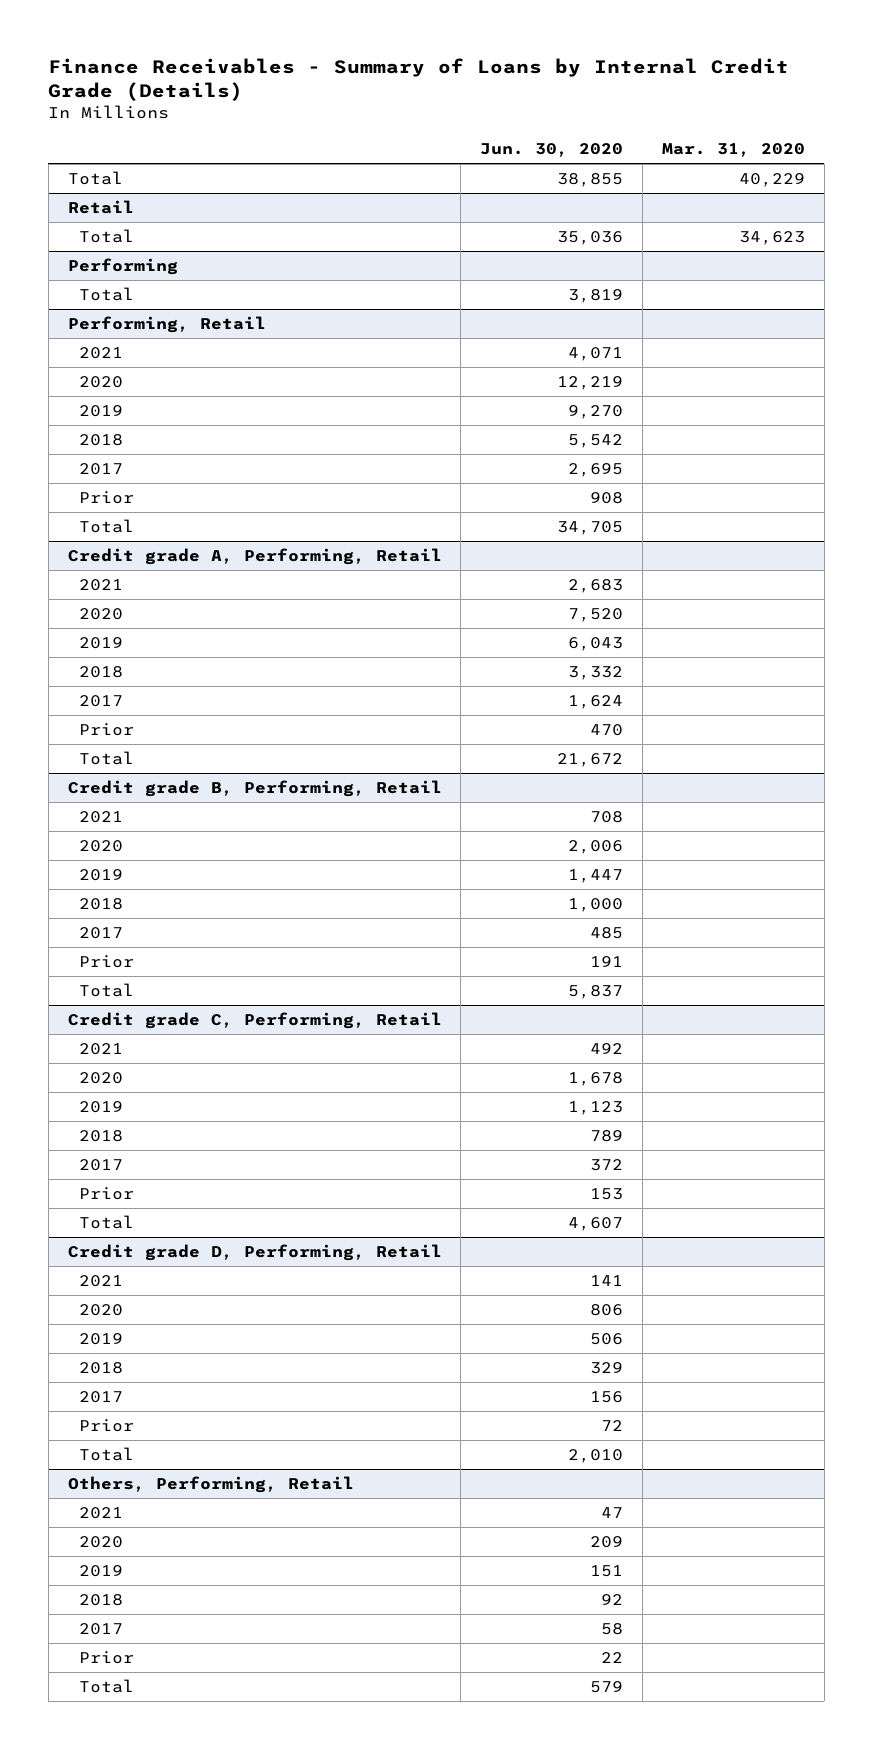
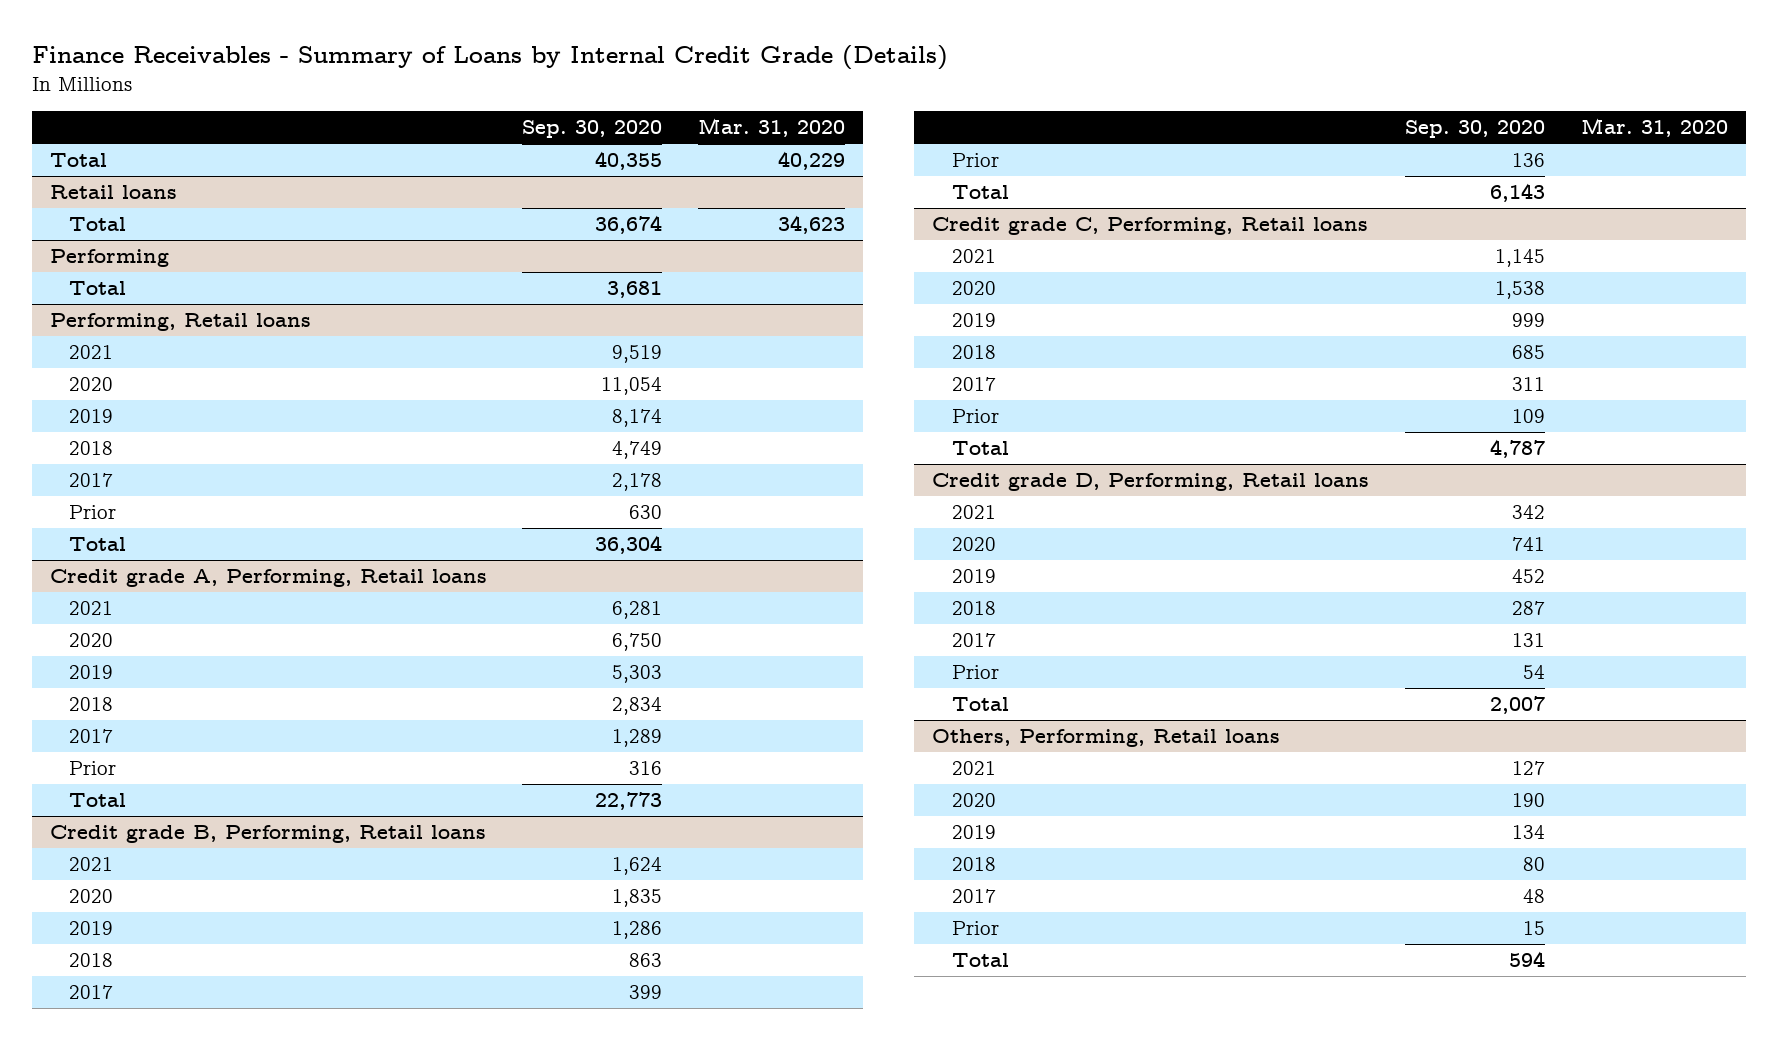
- | Jun. 30, 2020 | Mar. 31, 2020
+ | Sep. 30, 2020 | Mar. 31, 2020
- Retail
+ Retail loans
- Performing, Retail
+ Performing, Retail loans
- Credit grade A, Performing, Retail
+ Credit grade A, Performing, Retail loans
- Credit grade B, Performing, Retail
+ Credit grade B, Performing, Retail loans
- Credit grade C, Performing, Retail
+ Credit grade C, Performing, Retail loans
- Credit grade D, Performing, Retail
+ Credit grade D, Performing, Retail loans
- Others, Performing, Retail
+ Others, Performing, Retail loans

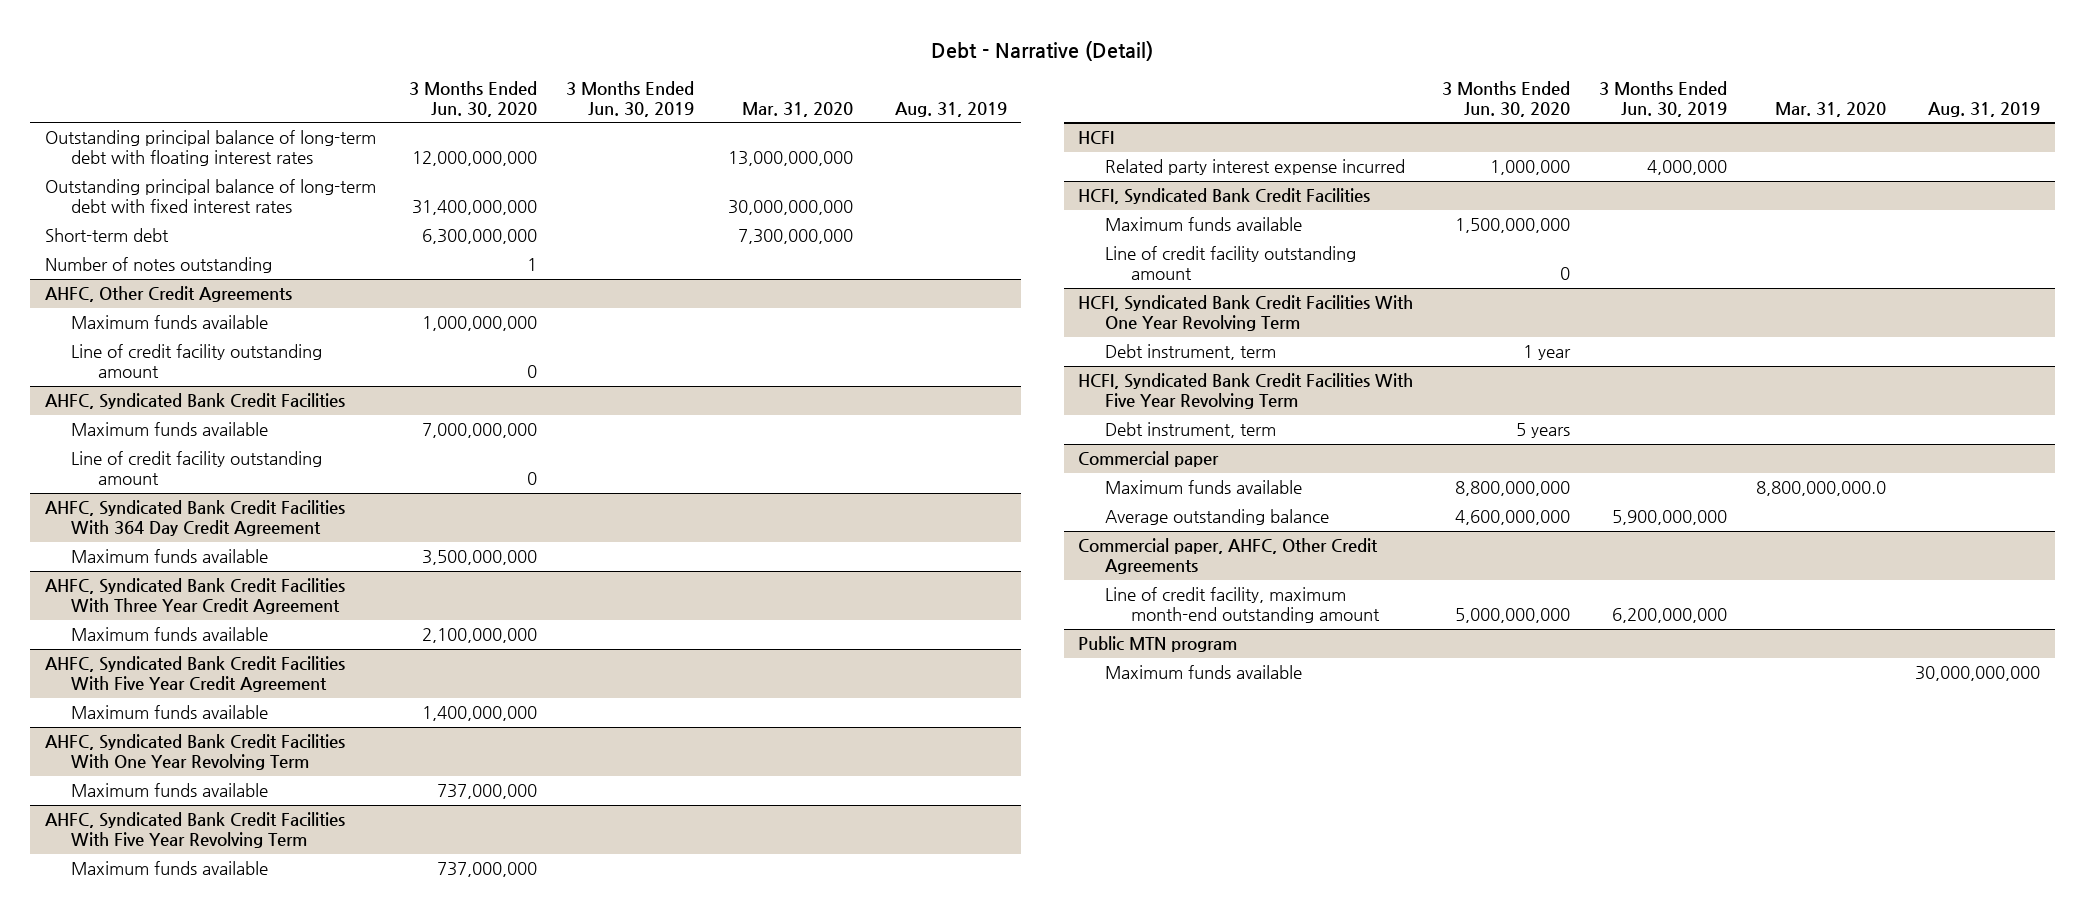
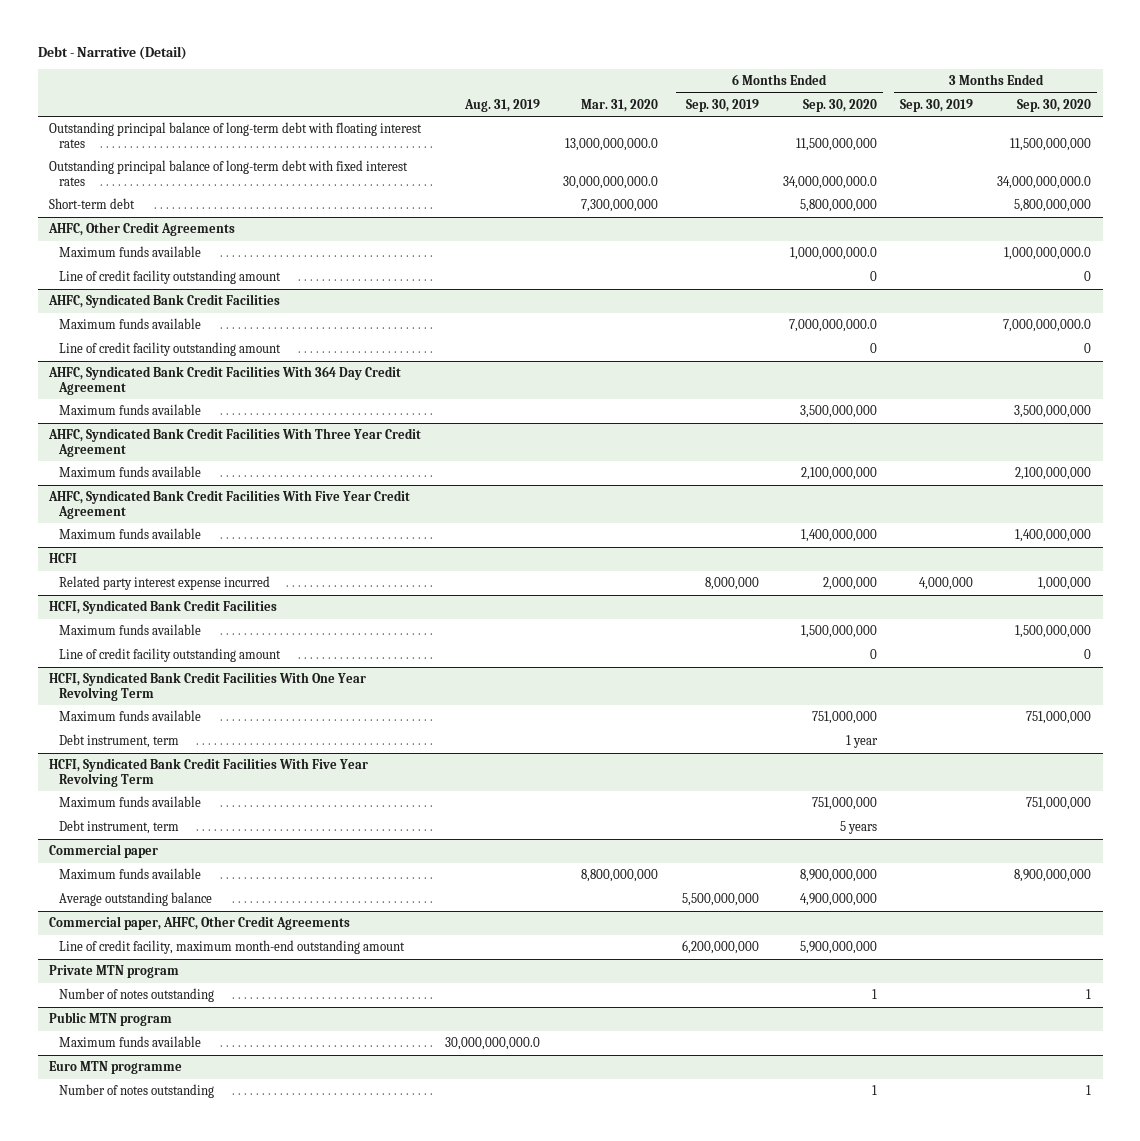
- | 3 Months Ended Jun. 30, 2020 | 3 Months Ended Jun. 30, 2019 | Mar. 31, 2020 | Aug. 31, 2019
+ | Aug. 31, 2019 | Mar. 31, 2020 | 6 Months Ended Sep. 30, 2019 | 6 Months Ended Sep. 30, 2020 | 3 Months Ended Sep. 30, 2019 | 3 Months Ended Sep. 30, 2020
- Outstanding principal balance of long-term debt with floating interest rates | 12,000,000,000 | | 13,000,000,000 |
- Outstanding principal balance of long-term debt with fixed interest rates | 31,400,000,000 | | 30,000,000,000 |
+ Outstanding principal balance of long-term debt with floating interest rates | | 13,000,000,000.0 | | 11,500,000,000 | | 11,500,000,000
+ Outstanding principal balance of long-term debt with fixed interest rates | | 30,000,000,000.0 | | 34,000,000,000.0 | | 34,000,000,000.0
- Number of notes outstanding | 1 | | |
- AHFC, Syndicated Bank Credit Facilities With One Year Revolving Term
- Maximum funds available | 737,000,000 | | |
- AHFC, Syndicated Bank Credit Facilities With Five Year Revolving Term
- Maximum funds available | 737,000,000 | | |
@ HCFI, Syndicated Bank Credit Facilities With One Year Revolving Term
+ Maximum funds available | | | | 751,000,000 | | 751,000,000
@ HCFI, Syndicated Bank Credit Facilities With Five Year Revolving Term
+ Maximum funds available | | | | 751,000,000 | | 751,000,000
@ Commercial paper
- Maximum funds available | 8,800,000,000 | | 8,800,000,000.0 |
+ Maximum funds available | | 8,800,000,000 | | 8,900,000,000 | | 8,900,000,000
+ Private MTN program
+ Number of notes outstanding | | | | 1 | | 1
@ Public MTN program
- Maximum funds available | | | | 30,000,000,000
+ Maximum funds available | 30,000,000,000.0 | | | | |
+ Euro MTN programme
+ Number of notes outstanding | | | | 1 | | 1

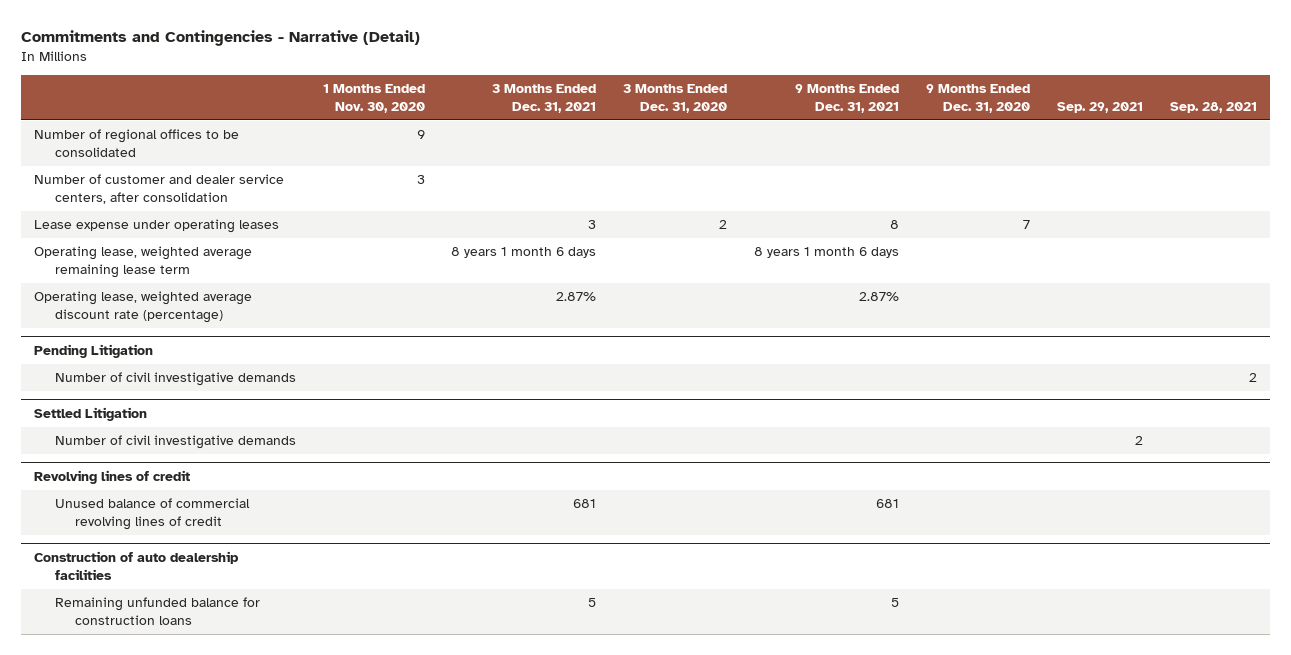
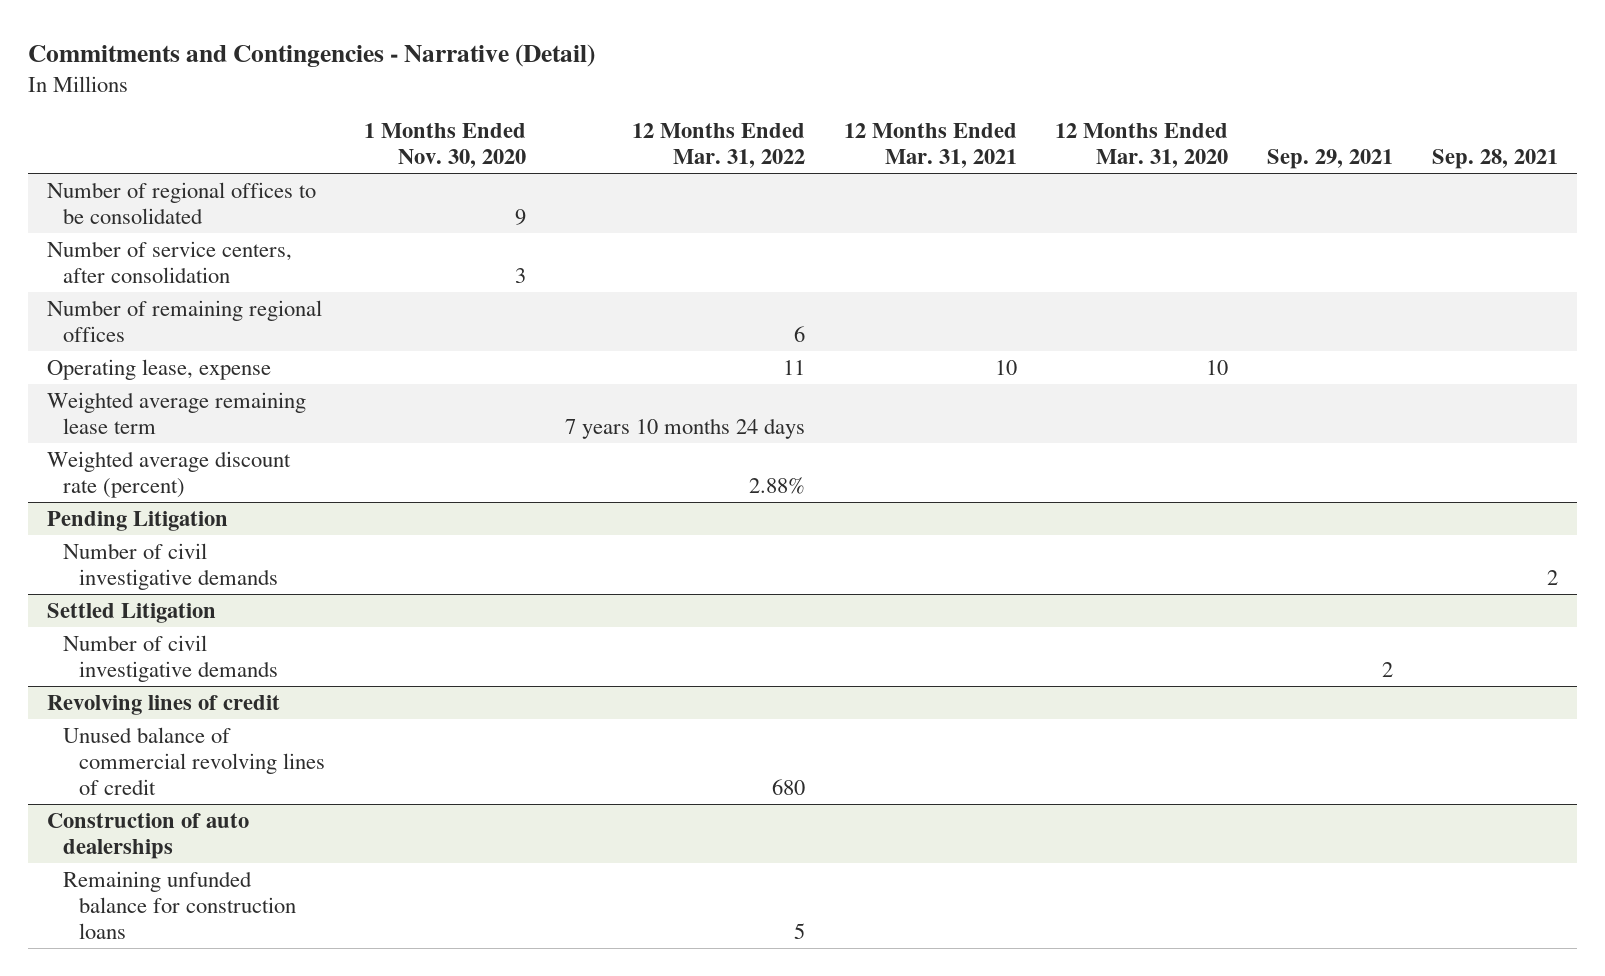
- | 1 Months Ended Nov. 30, 2020 | 3 Months Ended Dec. 31, 2021 | 3 Months Ended Dec. 31, 2020 | 9 Months Ended Dec. 31, 2021 | 9 Months Ended Dec. 31, 2020 | Sep. 29, 2021 | Sep. 28, 2021
+ | 1 Months Ended Nov. 30, 2020 | 12 Months Ended Mar. 31, 2022 | 12 Months Ended Mar. 31, 2021 | 12 Months Ended Mar. 31, 2020 | Sep. 29, 2021 | Sep. 28, 2021
- Number of customer and dealer service centers, after consolidation | 3 | | | | | |
- Lease expense under operating leases | | 3 | 2 | 8 | 7 | |
- Operating lease, weighted average remaining lease term | | 8 years 1 month 6 days | | 8 years 1 month 6 days | | |
- Operating lease, weighted average discount rate (percentage) | | 2.87% | | 2.87% | | |
+ Number of service centers, after consolidation | 3 | | | | |
+ Number of remaining regional offices | | 6 | | | |
+ Operating lease, expense | | 11 | 10 | 10 | |
+ Weighted average remaining lease term | | 7 years 10 months 24 days | | | |
+ Weighted average discount rate (percent) | | 2.88% | | | |
- Construction of auto dealership facilities
- Remaining unfunded balance for construction loans | | 5 | | 5 | | |
+ Construction of auto dealerships
+ Remaining unfunded balance for construction loans | | 5 | | | |

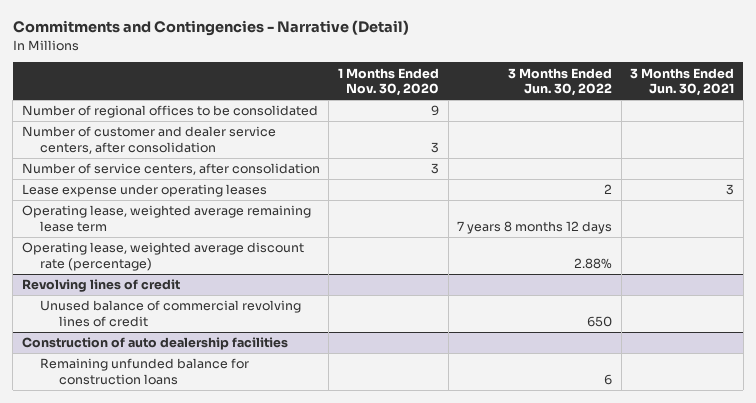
- | 1 Months Ended Nov. 30, 2020 | 12 Months Ended Mar. 31, 2022 | 12 Months Ended Mar. 31, 2021 | 12 Months Ended Mar. 31, 2020 | Sep. 29, 2021 | Sep. 28, 2021
+ | 1 Months Ended Nov. 30, 2020 | 3 Months Ended Jun. 30, 2022 | 3 Months Ended Jun. 30, 2021
+ Number of customer and dealer service centers, after consolidation | 3 | |
- Number of remaining regional offices | | 6 | | | |
- Operating lease, expense | | 11 | 10 | 10 | |
- Weighted average remaining lease term | | 7 years 10 months 24 days | | | |
- Weighted average discount rate (percent) | | 2.88% | | | |
- Pending Litigation
- Number of civil investigative demands | | | | | | 2
- Settled Litigation
- Number of civil investigative demands | | | | | 2 |
+ Lease expense under operating leases | | 2 | 3
+ Operating lease, weighted average remaining lease term | | 7 years 8 months 12 days |
+ Operating lease, weighted average discount rate (percentage) | | 2.88% |
- Construction of auto dealerships
- Remaining unfunded balance for construction loans | | 5 | | | |
+ Construction of auto dealership facilities
+ Remaining unfunded balance for construction loans | | 6 |

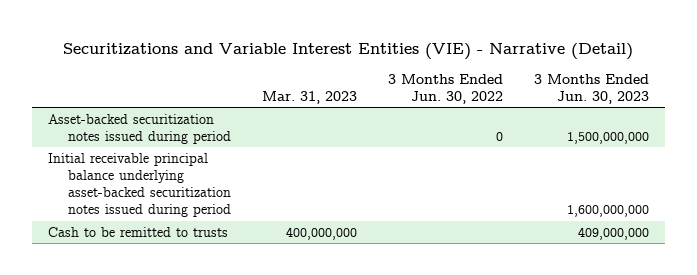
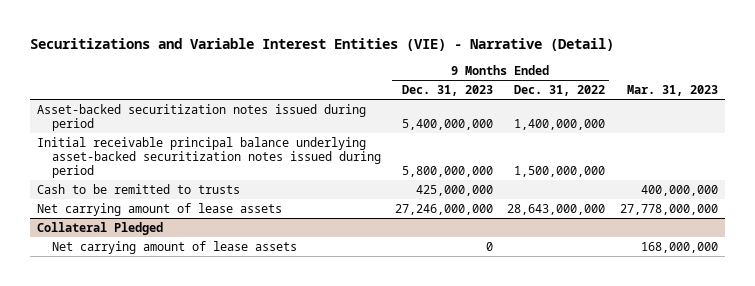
- | Mar. 31, 2023 | 3 Months Ended Jun. 30, 2022 | 3 Months Ended Jun. 30, 2023
+ | 9 Months Ended Dec. 31, 2023 | 9 Months Ended Dec. 31, 2022 | Mar. 31, 2023
+ Net carrying amount of lease assets | 27,246,000,000 | 28,643,000,000 | 27,778,000,000
+ Collateral Pledged
+ Net carrying amount of lease assets | 0 | | 168,000,000

